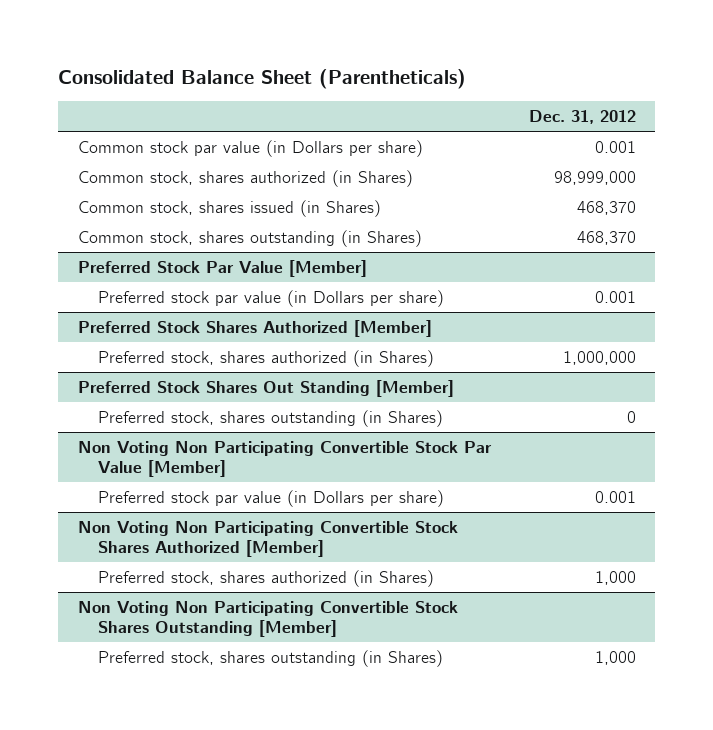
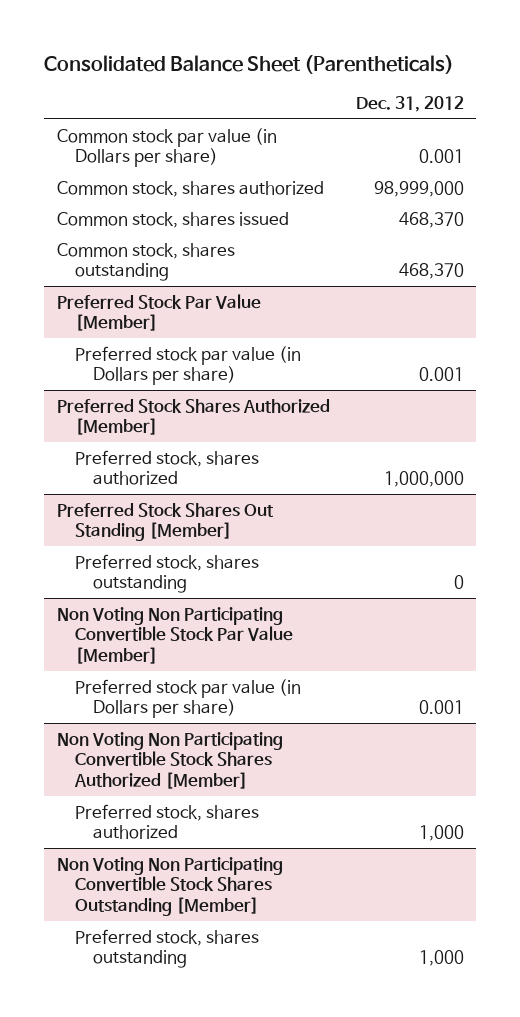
- Common stock, shares authorized (in Shares) | 98,999,000
- Common stock, shares issued (in Shares) | 468,370
- Common stock, shares outstanding (in Shares) | 468,370
+ Common stock, shares authorized | 98,999,000
+ Common stock, shares issued | 468,370
+ Common stock, shares outstanding | 468,370
@ Preferred Stock Shares Authorized [Member]
- Preferred stock, shares authorized (in Shares) | 1,000,000
+ Preferred stock, shares authorized | 1,000,000
@ Preferred Stock Shares Out Standing [Member]
- Preferred stock, shares outstanding (in Shares) | 0
+ Preferred stock, shares outstanding | 0
@ Non Voting Non Participating Convertible Stock Shares Authorized [Member]
- Preferred stock, shares authorized (in Shares) | 1,000
+ Preferred stock, shares authorized | 1,000
@ Non Voting Non Participating Convertible Stock Shares Outstanding [Member]
- Preferred stock, shares outstanding (in Shares) | 1,000
+ Preferred stock, shares outstanding | 1,000

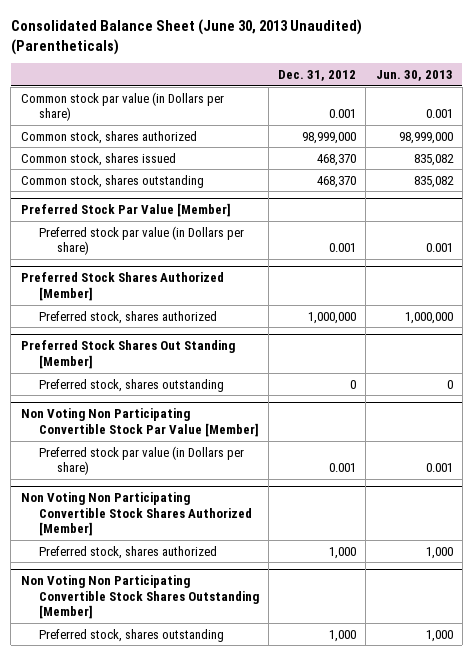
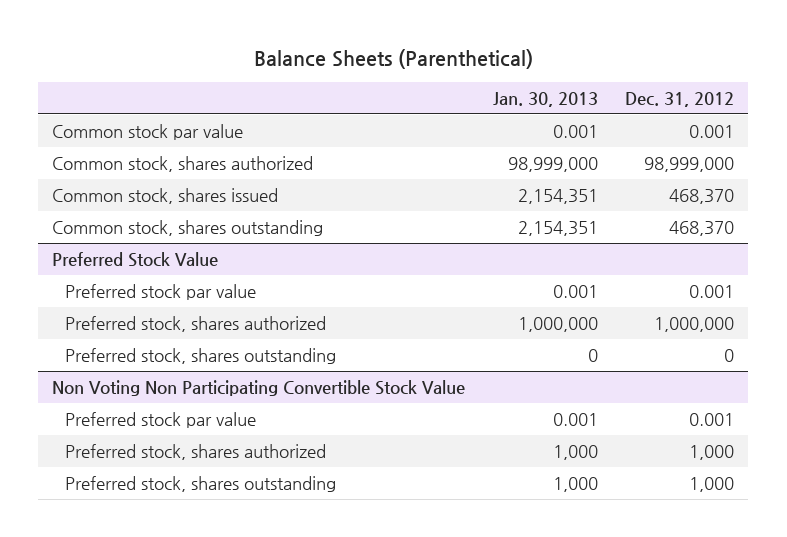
- Consolidated Balance Sheet (June 30, 2013 Unaudited) (Parentheticals)
+ Balance Sheets (Parenthetical)
- | Dec. 31, 2012 | Jun. 30, 2013
+ | Jan. 30, 2013 | Dec. 31, 2012
- Common stock par value (in Dollars per share) | 0.001 | 0.001
+ Common stock par value | 0.001 | 0.001
- Preferred Stock Par Value [Member]
- Preferred stock par value (in Dollars per share) | 0.001 | 0.001
- Preferred Stock Shares Authorized [Member]
+ Preferred Stock Value
+ Preferred stock par value | 0.001 | 0.001
- Preferred Stock Shares Out Standing [Member]
- Non Voting Non Participating Convertible Stock Par Value [Member]
- Preferred stock par value (in Dollars per share) | 0.001 | 0.001
- Non Voting Non Participating Convertible Stock Shares Authorized [Member]
+ Non Voting Non Participating Convertible Stock Value
+ Preferred stock par value | 0.001 | 0.001
- Non Voting Non Participating Convertible Stock Shares Outstanding [Member]

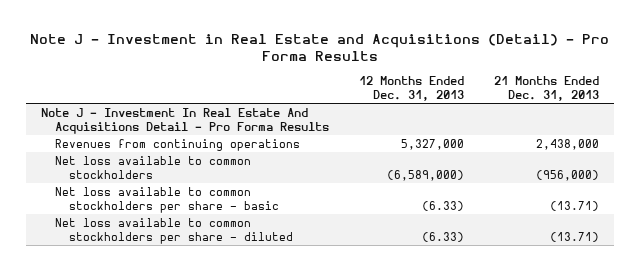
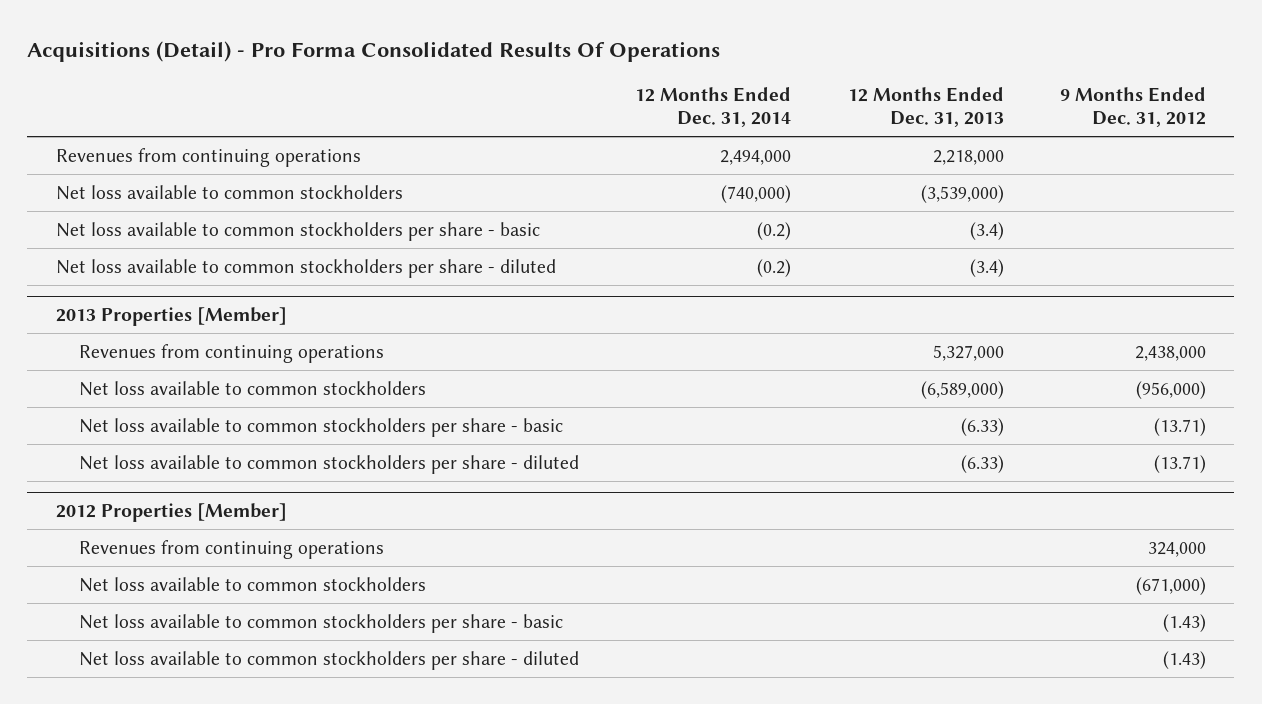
- Note J - Investment in Real Estate and Acquisitions (Detail) - Pro Forma Results
+ Acquisitions (Detail) - Pro Forma Consolidated Results Of Operations
- | 12 Months Ended Dec. 31, 2013 | 21 Months Ended Dec. 31, 2013
+ | 12 Months Ended Dec. 31, 2014 | 12 Months Ended Dec. 31, 2013 | 9 Months Ended Dec. 31, 2012
- Note J - Investment In Real Estate And Acquisitions Detail - Pro Forma Results
+ Revenues from continuing operations | 2,494,000 | 2,218,000 |
+ Net loss available to common stockholders | (740,000) | (3,539,000) |
+ Net loss available to common stockholders per share - basic | (0.2) | (3.4) |
+ Net loss available to common stockholders per share - diluted | (0.2) | (3.4) |
+ 2013 Properties [Member]
+ 2012 Properties [Member]
+ Revenues from continuing operations | | | 324,000
+ Net loss available to common stockholders | | | (671,000)
+ Net loss available to common stockholders per share - basic | | | (1.43)
+ Net loss available to common stockholders per share - diluted | | | (1.43)

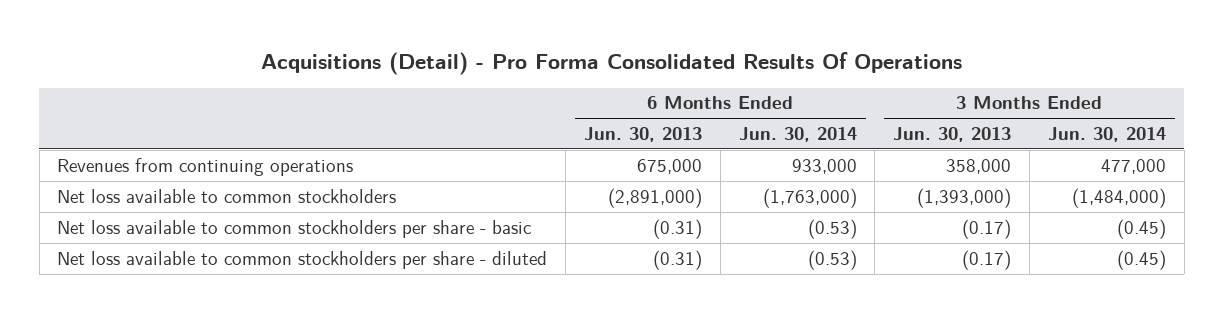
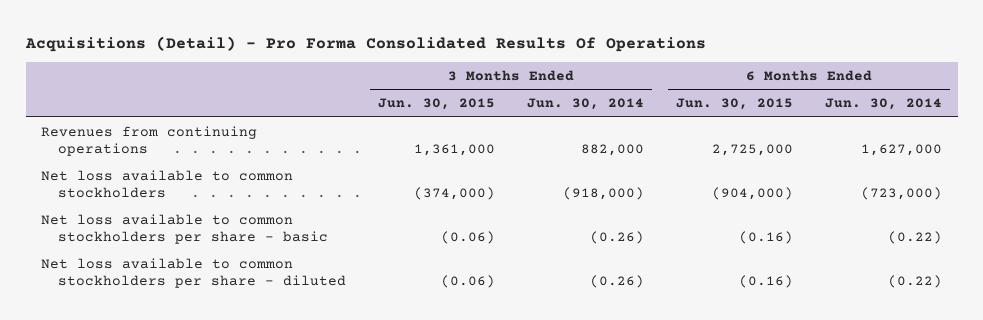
- | 6 Months Ended Jun. 30, 2013 | 6 Months Ended Jun. 30, 2014 | 3 Months Ended Jun. 30, 2013 | 3 Months Ended Jun. 30, 2014
+ | 3 Months Ended Jun. 30, 2015 | 3 Months Ended Jun. 30, 2014 | 6 Months Ended Jun. 30, 2015 | 6 Months Ended Jun. 30, 2014
- Revenues from continuing operations | 675,000 | 933,000 | 358,000 | 477,000
- Net loss available to common stockholders | (2,891,000) | (1,763,000) | (1,393,000) | (1,484,000)
- Net loss available to common stockholders per share - basic | (0.31) | (0.53) | (0.17) | (0.45)
- Net loss available to common stockholders per share - diluted | (0.31) | (0.53) | (0.17) | (0.45)
+ Revenues from continuing operations | 1,361,000 | 882,000 | 2,725,000 | 1,627,000
+ Net loss available to common stockholders | (374,000) | (918,000) | (904,000) | (723,000)
+ Net loss available to common stockholders per share - basic | (0.06) | (0.26) | (0.16) | (0.22)
+ Net loss available to common stockholders per share - diluted | (0.06) | (0.26) | (0.16) | (0.22)

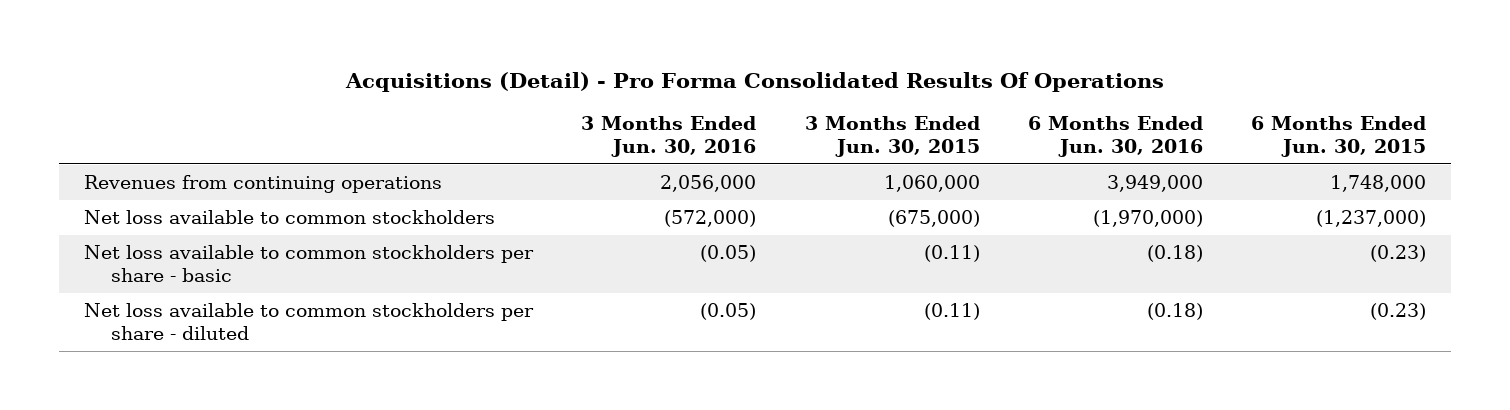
- | 3 Months Ended Jun. 30, 2015 | 3 Months Ended Jun. 30, 2014 | 6 Months Ended Jun. 30, 2015 | 6 Months Ended Jun. 30, 2014
+ | 3 Months Ended Jun. 30, 2016 | 3 Months Ended Jun. 30, 2015 | 6 Months Ended Jun. 30, 2016 | 6 Months Ended Jun. 30, 2015
- Revenues from continuing operations | 1,361,000 | 882,000 | 2,725,000 | 1,627,000
- Net loss available to common stockholders | (374,000) | (918,000) | (904,000) | (723,000)
- Net loss available to common stockholders per share - basic | (0.06) | (0.26) | (0.16) | (0.22)
- Net loss available to common stockholders per share - diluted | (0.06) | (0.26) | (0.16) | (0.22)
+ Revenues from continuing operations | 2,056,000 | 1,060,000 | 3,949,000 | 1,748,000
+ Net loss available to common stockholders | (572,000) | (675,000) | (1,970,000) | (1,237,000)
+ Net loss available to common stockholders per share - basic | (0.05) | (0.11) | (0.18) | (0.23)
+ Net loss available to common stockholders per share - diluted | (0.05) | (0.11) | (0.18) | (0.23)

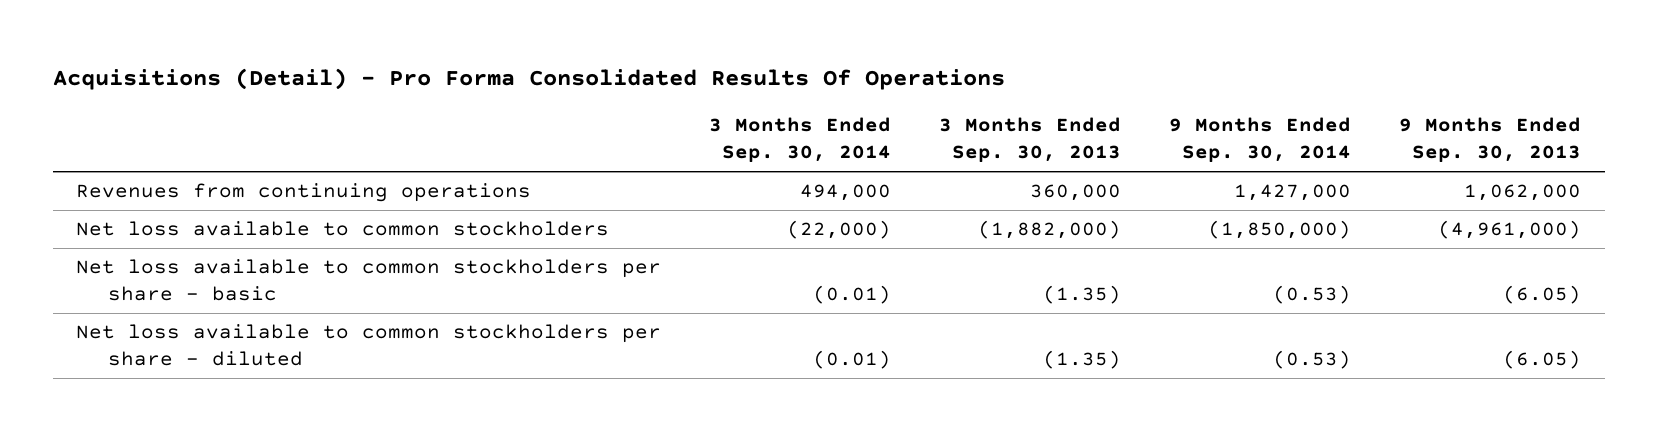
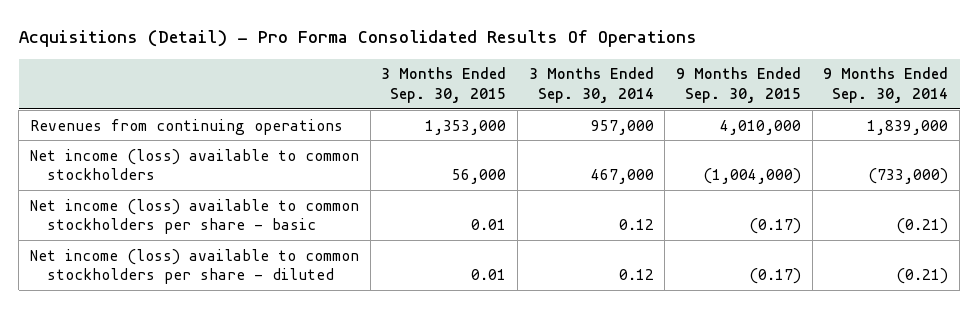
- | 3 Months Ended Sep. 30, 2014 | 3 Months Ended Sep. 30, 2013 | 9 Months Ended Sep. 30, 2014 | 9 Months Ended Sep. 30, 2013
+ | 3 Months Ended Sep. 30, 2015 | 3 Months Ended Sep. 30, 2014 | 9 Months Ended Sep. 30, 2015 | 9 Months Ended Sep. 30, 2014
- Revenues from continuing operations | 494,000 | 360,000 | 1,427,000 | 1,062,000
- Net loss available to common stockholders | (22,000) | (1,882,000) | (1,850,000) | (4,961,000)
- Net loss available to common stockholders per share - basic | (0.01) | (1.35) | (0.53) | (6.05)
- Net loss available to common stockholders per share - diluted | (0.01) | (1.35) | (0.53) | (6.05)
+ Revenues from continuing operations | 1,353,000 | 957,000 | 4,010,000 | 1,839,000
+ Net income (loss) available to common stockholders | 56,000 | 467,000 | (1,004,000) | (733,000)
+ Net income (loss) available to common stockholders per share - basic | 0.01 | 0.12 | (0.17) | (0.21)
+ Net income (loss) available to common stockholders per share - diluted | 0.01 | 0.12 | (0.17) | (0.21)

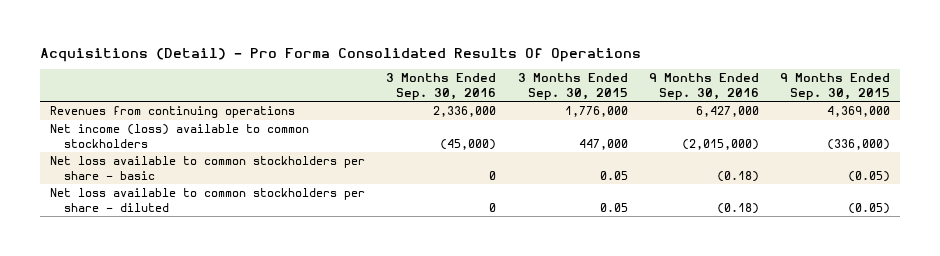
- | 3 Months Ended Sep. 30, 2015 | 3 Months Ended Sep. 30, 2014 | 9 Months Ended Sep. 30, 2015 | 9 Months Ended Sep. 30, 2014
+ | 3 Months Ended Sep. 30, 2016 | 3 Months Ended Sep. 30, 2015 | 9 Months Ended Sep. 30, 2016 | 9 Months Ended Sep. 30, 2015
- Revenues from continuing operations | 1,353,000 | 957,000 | 4,010,000 | 1,839,000
- Net income (loss) available to common stockholders | 56,000 | 467,000 | (1,004,000) | (733,000)
- Net income (loss) available to common stockholders per share - basic | 0.01 | 0.12 | (0.17) | (0.21)
- Net income (loss) available to common stockholders per share - diluted | 0.01 | 0.12 | (0.17) | (0.21)
+ Revenues from continuing operations | 2,336,000 | 1,776,000 | 6,427,000 | 4,369,000
+ Net income (loss) available to common stockholders | (45,000) | 447,000 | (2,015,000) | (336,000)
+ Net loss available to common stockholders per share - basic | 0 | 0.05 | (0.18) | (0.05)
+ Net loss available to common stockholders per share - diluted | 0 | 0.05 | (0.18) | (0.05)

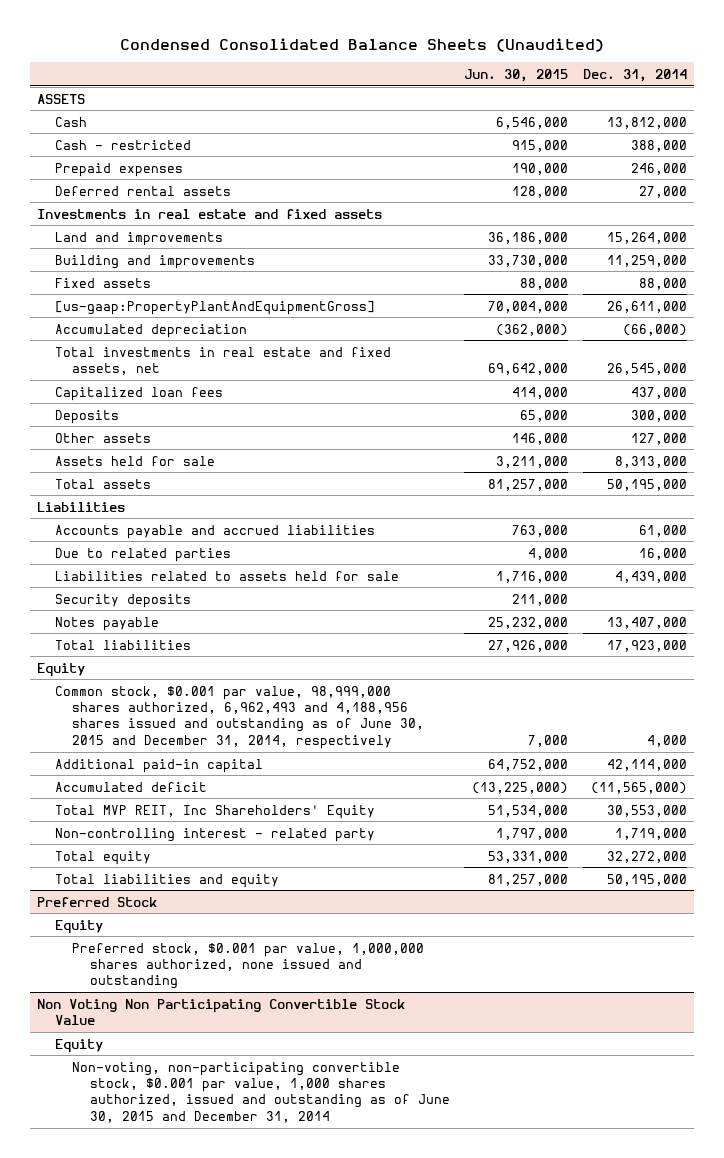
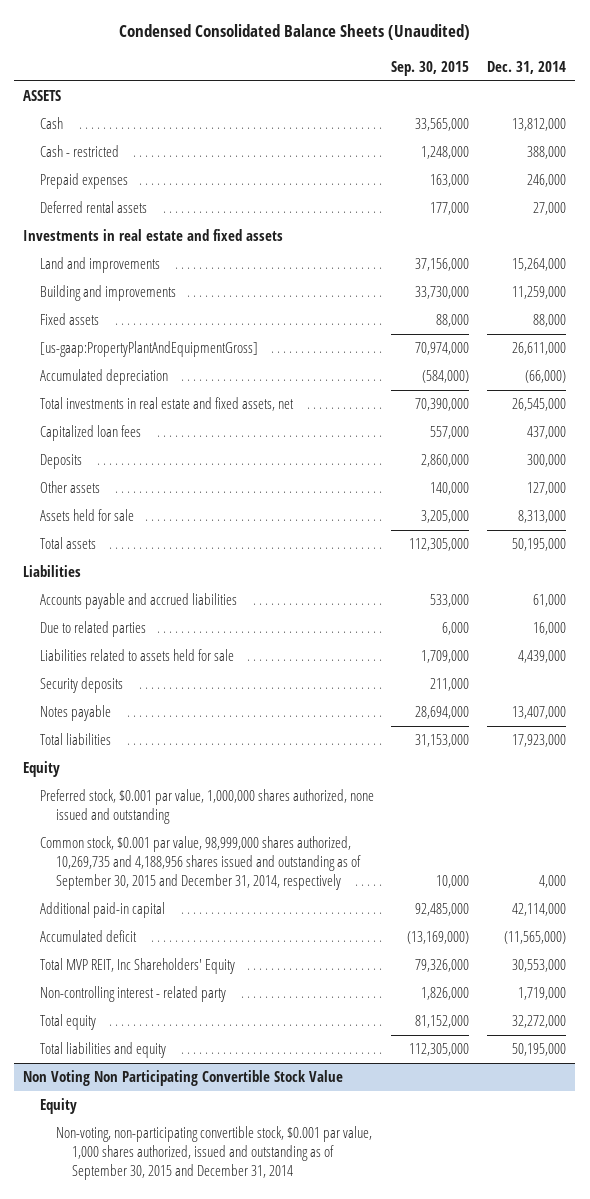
- | Jun. 30, 2015 | Dec. 31, 2014
+ | Sep. 30, 2015 | Dec. 31, 2014
- Common stock, $0.001 par value, 98,999,000 shares authorized, 6,962,493 and 4,188,956 shares issued and outstanding as of June 30, 2015 and December 31, 2014, respectively | 7,000 | 4,000
+ Preferred stock, $0.001 par value, 1,000,000 shares authorized, none issued and outstanding
+ Common stock, $0.001 par value, 98,999,000 shares authorized, 10,269,735 and 4,188,956 shares issued and outstanding as of September 30, 2015 and December 31, 2014, respectively | 10,000 | 4,000
- Preferred Stock
- Equity
- Preferred stock, $0.001 par value, 1,000,000 shares authorized, none issued and outstanding
@ Non Voting Non Participating Convertible Stock Value
- Non-voting, non-participating convertible stock, $0.001 par value, 1,000 shares authorized, issued and outstanding as of June 30, 2015 and December 31, 2014
+ Non-voting, non-participating convertible stock, $0.001 par value, 1,000 shares authorized, issued and outstanding as of September 30, 2015 and December 31, 2014

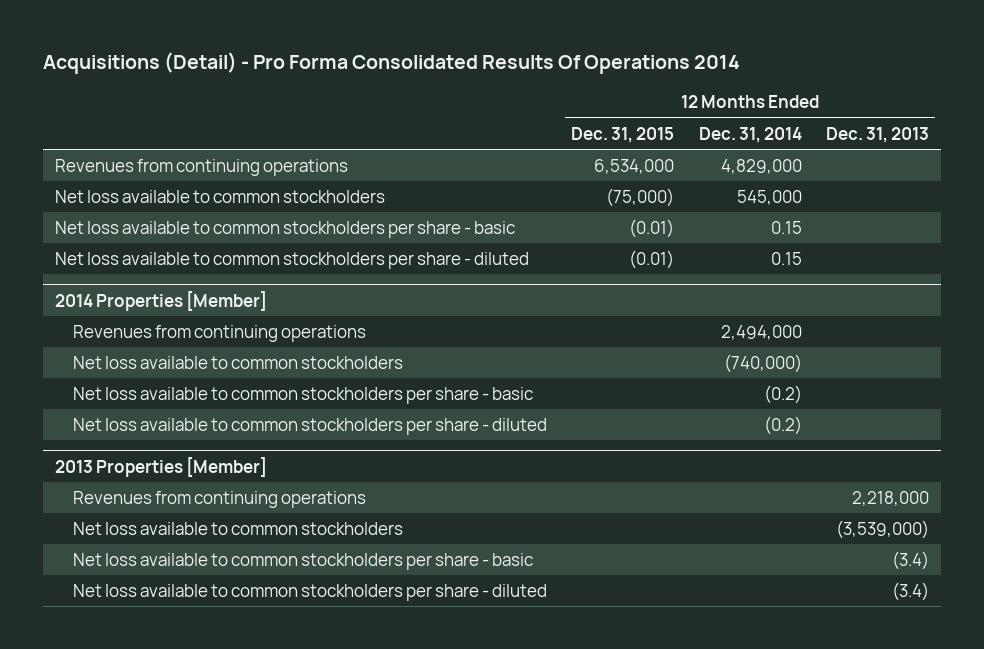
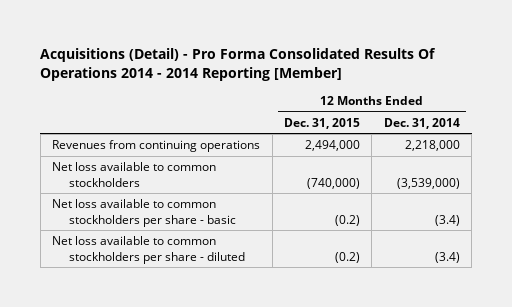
- Acquisitions (Detail) - Pro Forma Consolidated Results Of Operations 2014
+ Acquisitions (Detail) - Pro Forma Consolidated Results Of Operations 2014 - 2014 Reporting [Member]
- | 12 Months Ended Dec. 31, 2015 | 12 Months Ended Dec. 31, 2014 | 12 Months Ended Dec. 31, 2013
+ | 12 Months Ended Dec. 31, 2015 | 12 Months Ended Dec. 31, 2014
- Revenues from continuing operations | 6,534,000 | 4,829,000 |
- Net loss available to common stockholders | (75,000) | 545,000 |
- Net loss available to common stockholders per share - basic | (0.01) | 0.15 |
- Net loss available to common stockholders per share - diluted | (0.01) | 0.15 |
- 2014 Properties [Member]
- Revenues from continuing operations | | 2,494,000 |
- Net loss available to common stockholders | | (740,000) |
- Net loss available to common stockholders per share - basic | | (0.2) |
- Net loss available to common stockholders per share - diluted | | (0.2) |
- 2013 Properties [Member]
- Revenues from continuing operations | | | 2,218,000
- Net loss available to common stockholders | | | (3,539,000)
- Net loss available to common stockholders per share - basic | | | (3.4)
- Net loss available to common stockholders per share - diluted | | | (3.4)
+ Revenues from continuing operations | 2,494,000 | 2,218,000
+ Net loss available to common stockholders | (740,000) | (3,539,000)
+ Net loss available to common stockholders per share - basic | (0.2) | (3.4)
+ Net loss available to common stockholders per share - diluted | (0.2) | (3.4)

